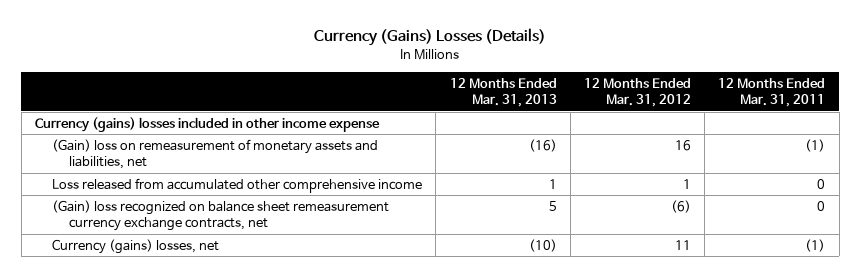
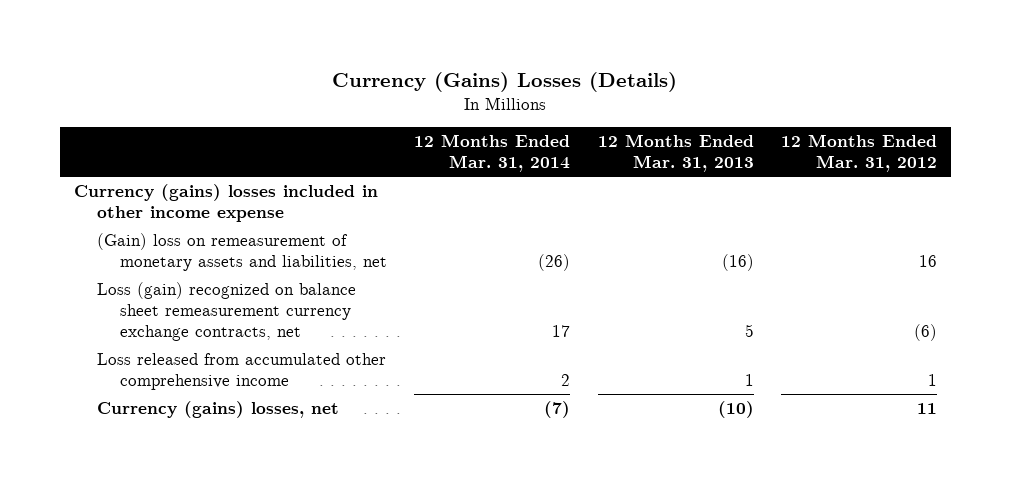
- | 12 Months Ended Mar. 31, 2013 | 12 Months Ended Mar. 31, 2012 | 12 Months Ended Mar. 31, 2011
+ | 12 Months Ended Mar. 31, 2014 | 12 Months Ended Mar. 31, 2013 | 12 Months Ended Mar. 31, 2012
+ Loss (gain) recognized on balance sheet remeasurement currency exchange contracts, net | 17 | 5 | (6)
- (Gain) loss recognized on balance sheet remeasurement currency exchange contracts, net | 5 | (6) | 0

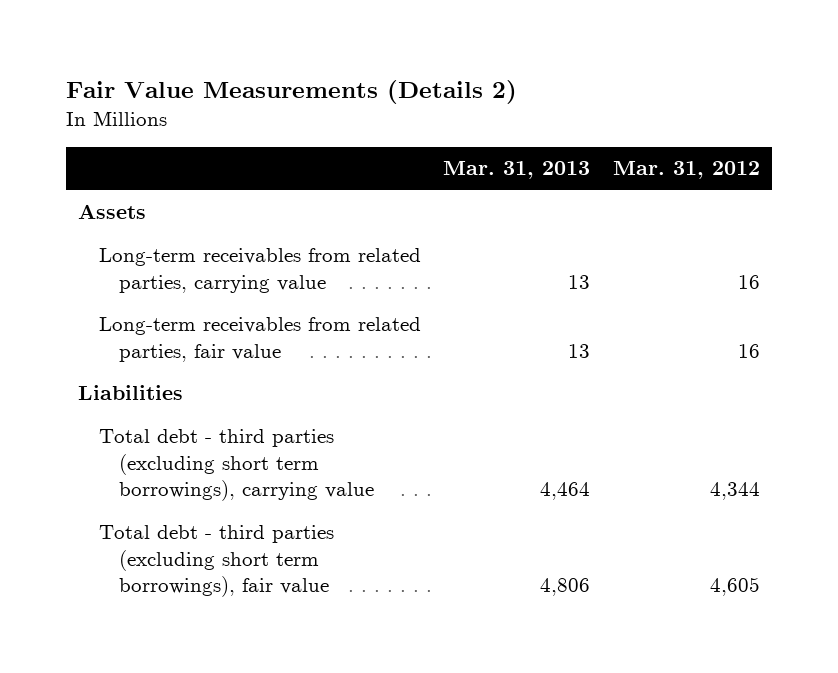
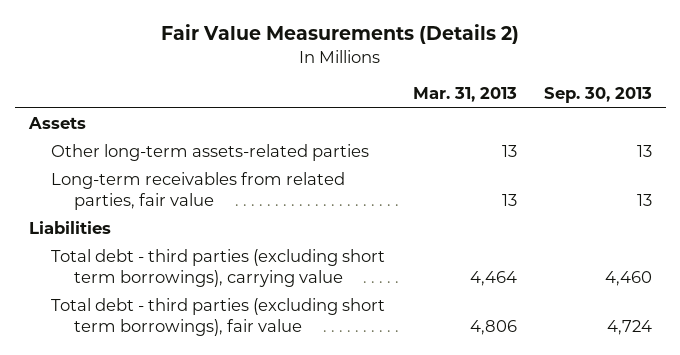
- | Mar. 31, 2013 | Mar. 31, 2012
+ | Mar. 31, 2013 | Sep. 30, 2013
- Long-term receivables from related parties, carrying value | 13 | 16
+ Other long-term assets-related parties | 13 | 13

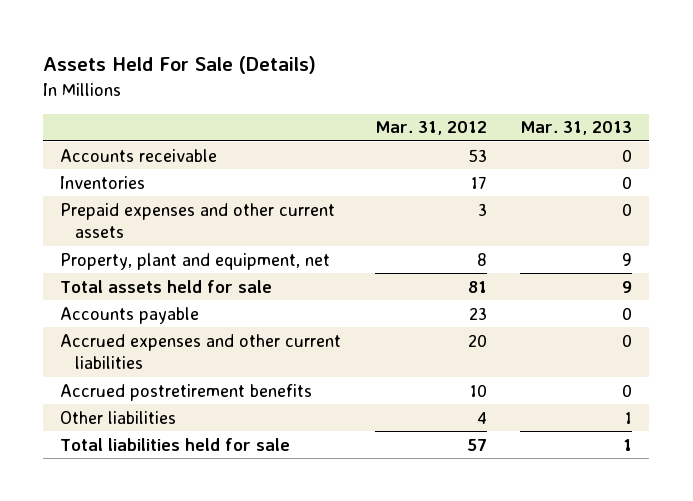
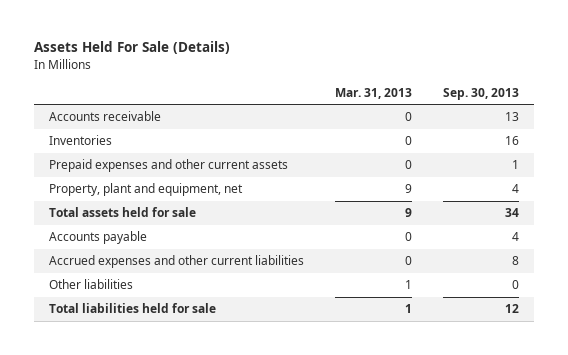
- | Mar. 31, 2012 | Mar. 31, 2013
+ | Mar. 31, 2013 | Sep. 30, 2013
- Accrued postretirement benefits | 10 | 0

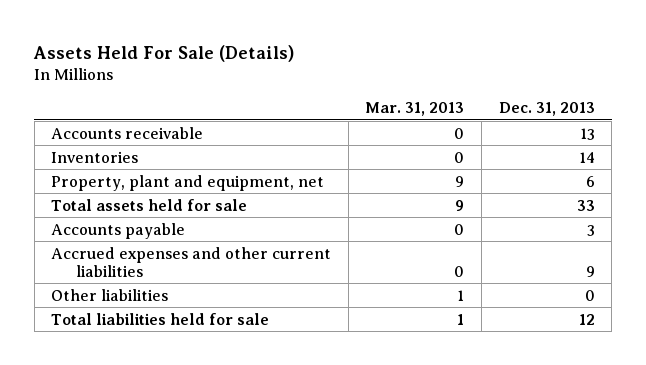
- | Mar. 31, 2013 | Sep. 30, 2013
+ | Mar. 31, 2013 | Dec. 31, 2013
- Prepaid expenses and other current assets | 0 | 1

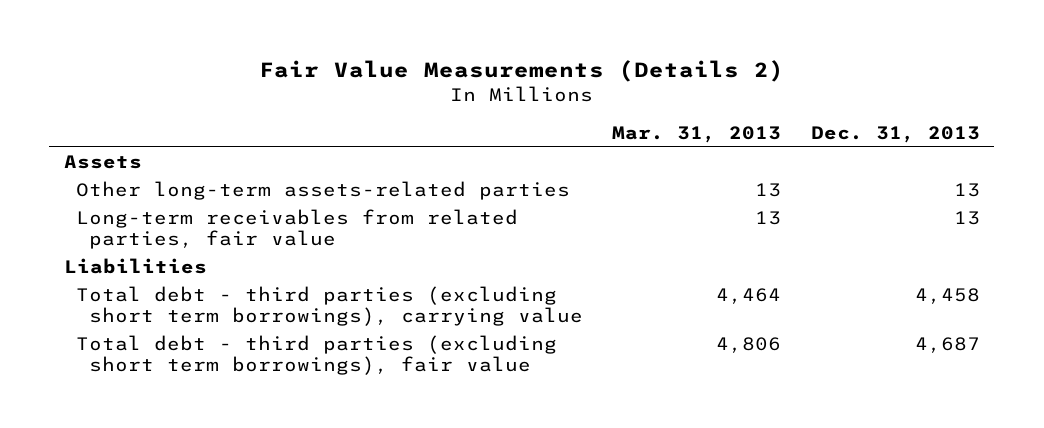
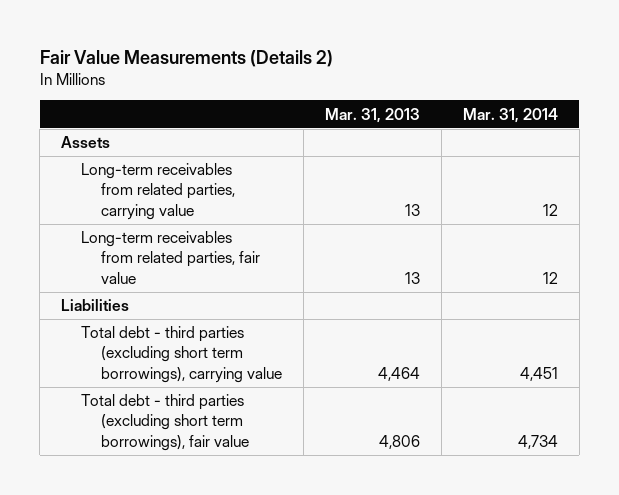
- | Mar. 31, 2013 | Dec. 31, 2013
+ | Mar. 31, 2013 | Mar. 31, 2014
- Other long-term assets-related parties | 13 | 13
+ Long-term receivables from related parties, carrying value | 13 | 12

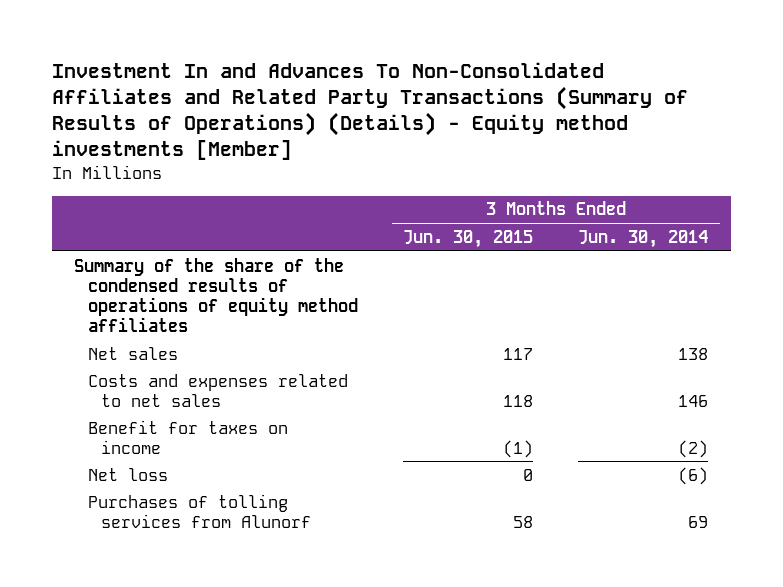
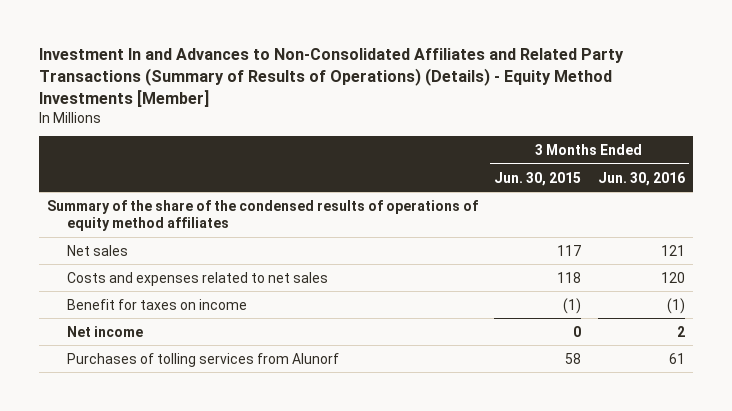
- Investment In and Advances To Non-Consolidated Affiliates and Related Party Transactions (Summary of Results of Operations) (Details) - Equity method investments [Member]
+ Investment In and Advances to Non-Consolidated Affiliates and Related Party Transactions (Summary of Results of Operations) (Details) - Equity Method Investments [Member]
- | 3 Months Ended Jun. 30, 2015 | 3 Months Ended Jun. 30, 2014
+ | 3 Months Ended Jun. 30, 2015 | 3 Months Ended Jun. 30, 2016
- Net loss | 0 | (6)
+ Net income | 0 | 2

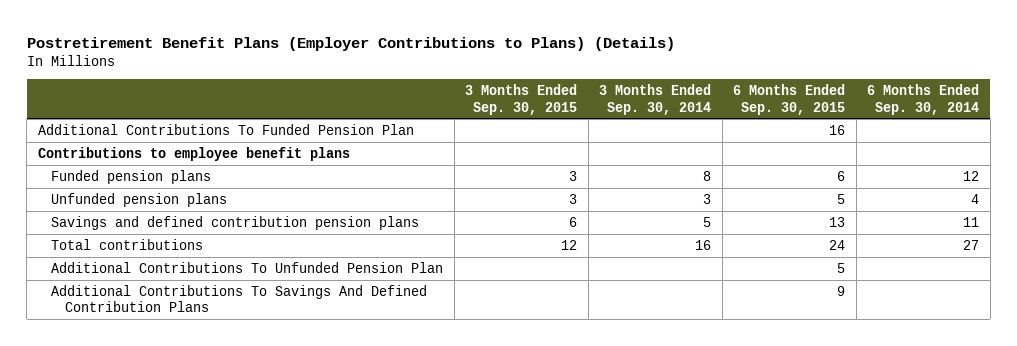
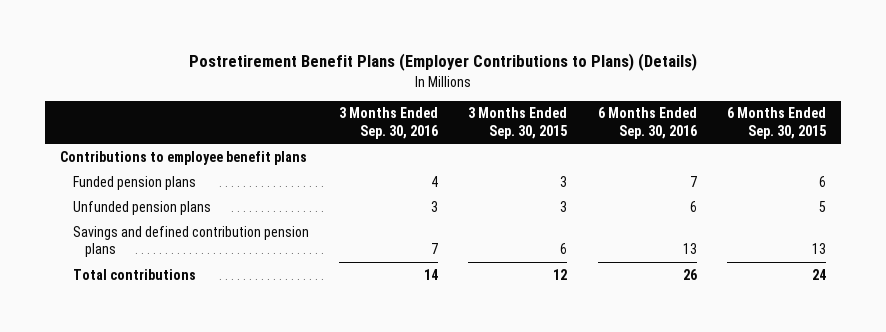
- | 3 Months Ended Sep. 30, 2015 | 3 Months Ended Sep. 30, 2014 | 6 Months Ended Sep. 30, 2015 | 6 Months Ended Sep. 30, 2014
+ | 3 Months Ended Sep. 30, 2016 | 3 Months Ended Sep. 30, 2015 | 6 Months Ended Sep. 30, 2016 | 6 Months Ended Sep. 30, 2015
- Additional Contributions To Funded Pension Plan | | | 16 |
- Additional Contributions To Unfunded Pension Plan | | | 5 |
- Additional Contributions To Savings And Defined Contribution Plans | | | 9 |

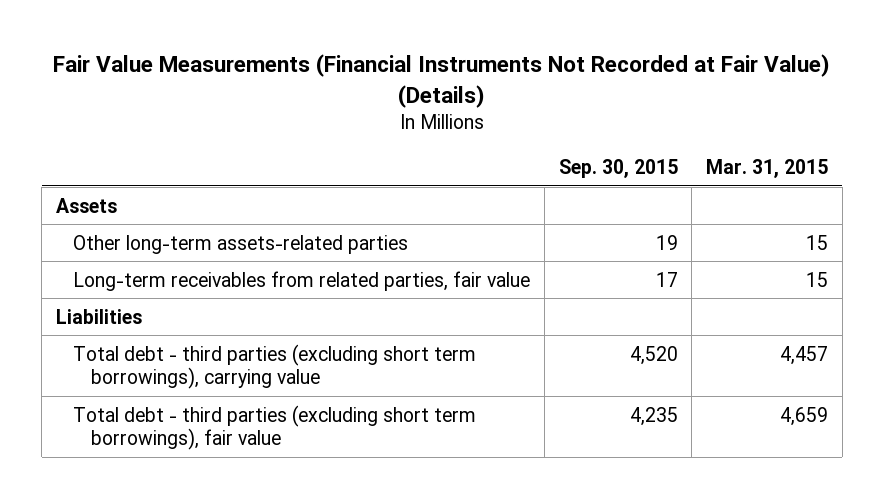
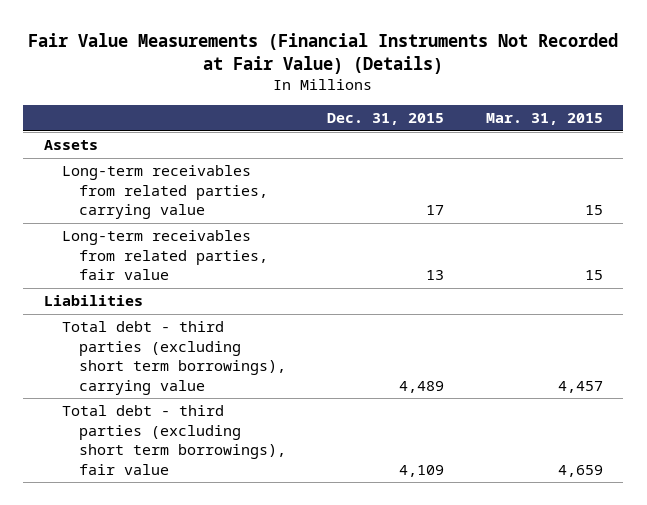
- | Sep. 30, 2015 | Mar. 31, 2015
+ | Dec. 31, 2015 | Mar. 31, 2015
- Other long-term assets-related parties | 19 | 15
+ Long-term receivables from related parties, carrying value | 17 | 15

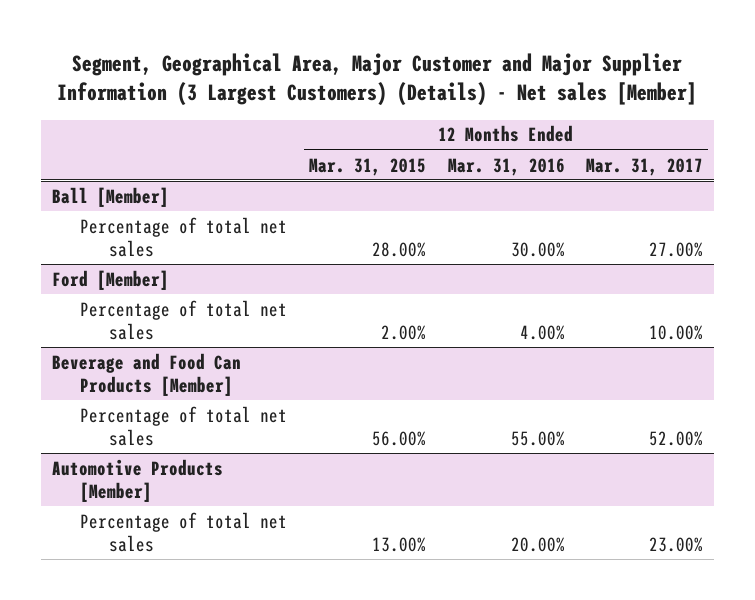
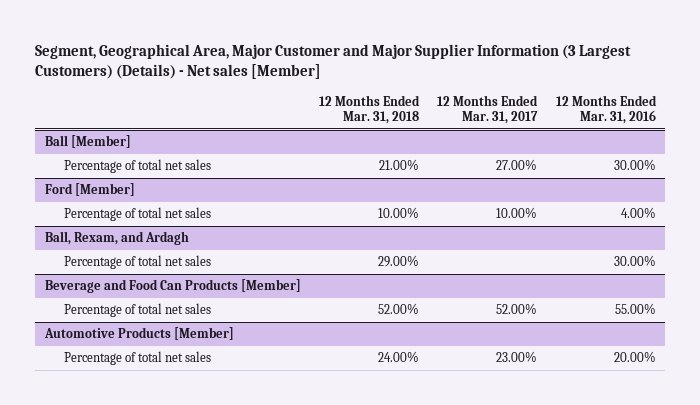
- | 12 Months Ended Mar. 31, 2015 | 12 Months Ended Mar. 31, 2016 | 12 Months Ended Mar. 31, 2017
+ | 12 Months Ended Mar. 31, 2018 | 12 Months Ended Mar. 31, 2017 | 12 Months Ended Mar. 31, 2016
+ Ball, Rexam, and Ardagh
+ Percentage of total net sales | 29.00% | | 30.00%

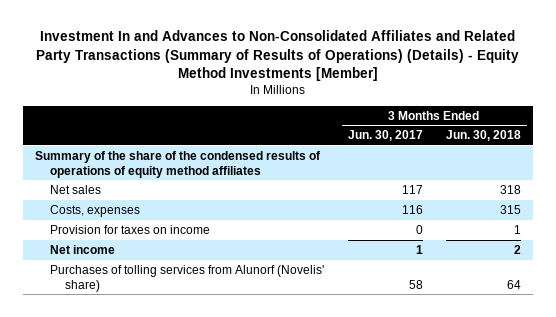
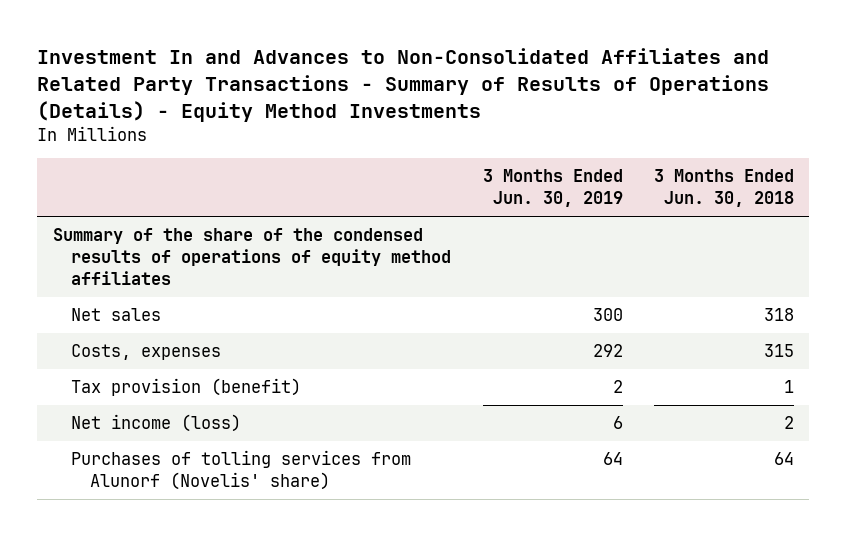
- Investment In and Advances to Non-Consolidated Affiliates and Related Party Transactions (Summary of Results of Operations) (Details) - Equity Method Investments [Member]
+ Investment In and Advances to Non-Consolidated Affiliates and Related Party Transactions - Summary of Results of Operations (Details) - Equity Method Investments
- | 3 Months Ended Jun. 30, 2017 | 3 Months Ended Jun. 30, 2018
+ | 3 Months Ended Jun. 30, 2019 | 3 Months Ended Jun. 30, 2018
- Provision for taxes on income | 0 | 1
- Net income | 1 | 2
+ Tax provision (benefit) | 2 | 1
+ Net income (loss) | 6 | 2

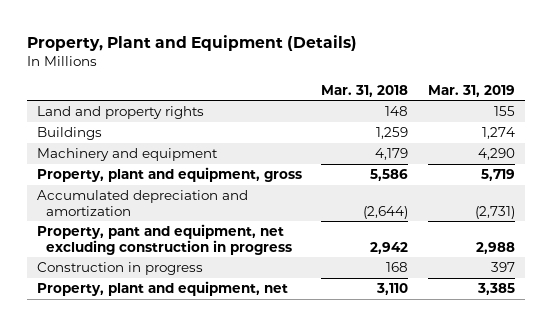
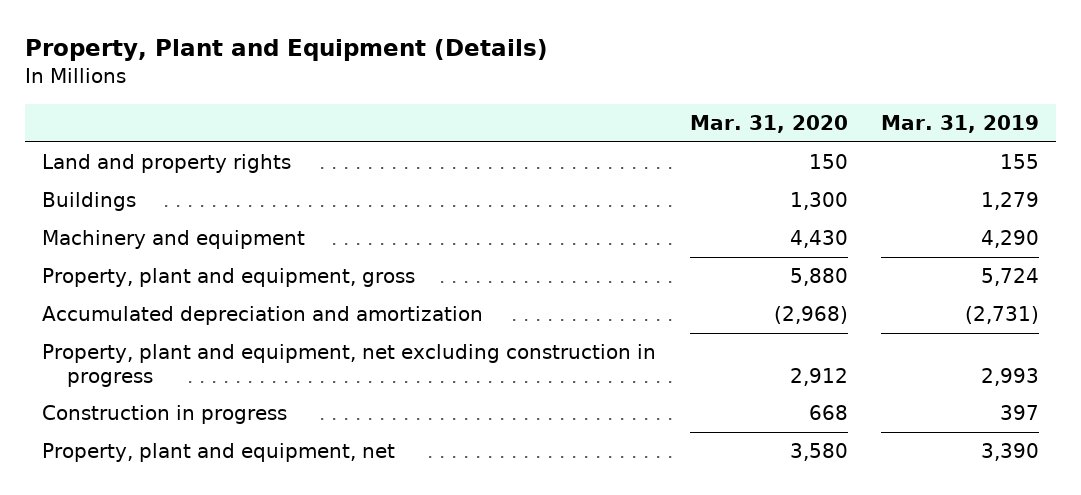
- | Mar. 31, 2018 | Mar. 31, 2019
+ | Mar. 31, 2020 | Mar. 31, 2019
- Buildings | 1,259 | 1,274
+ Buildings | 1,300 | 1,279
- Property, plant and equipment, gross | 5,586 | 5,719
+ Property, plant and equipment, gross | 5,880 | 5,724
- Property, pant and equipment, net excluding construction in progress | 2,942 | 2,988
+ Property, plant and equipment, net excluding construction in progress | 2,912 | 2,993
- Property, plant and equipment, net | 3,110 | 3,385
+ Property, plant and equipment, net | 3,580 | 3,390

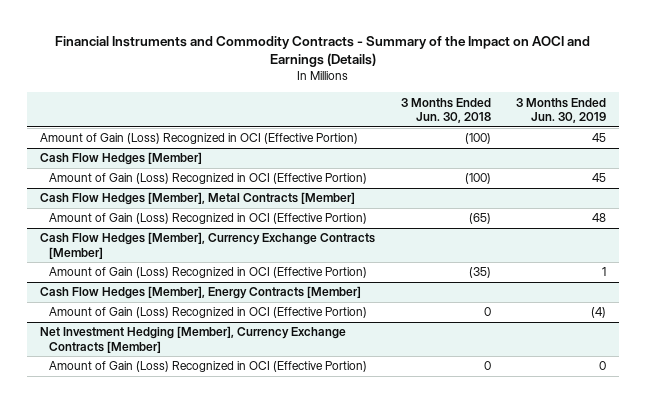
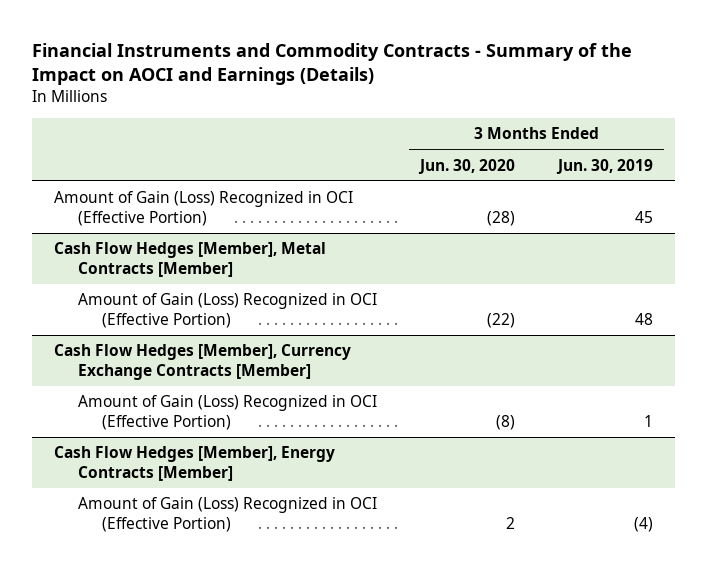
- | 3 Months Ended Jun. 30, 2018 | 3 Months Ended Jun. 30, 2019
+ | 3 Months Ended Jun. 30, 2020 | 3 Months Ended Jun. 30, 2019
- Cash Flow Hedges [Member]
- Amount of Gain (Loss) Recognized in OCI (Effective Portion) | (100) | 45
- Net Investment Hedging [Member], Currency Exchange Contracts [Member]
- Amount of Gain (Loss) Recognized in OCI (Effective Portion) | 0 | 0

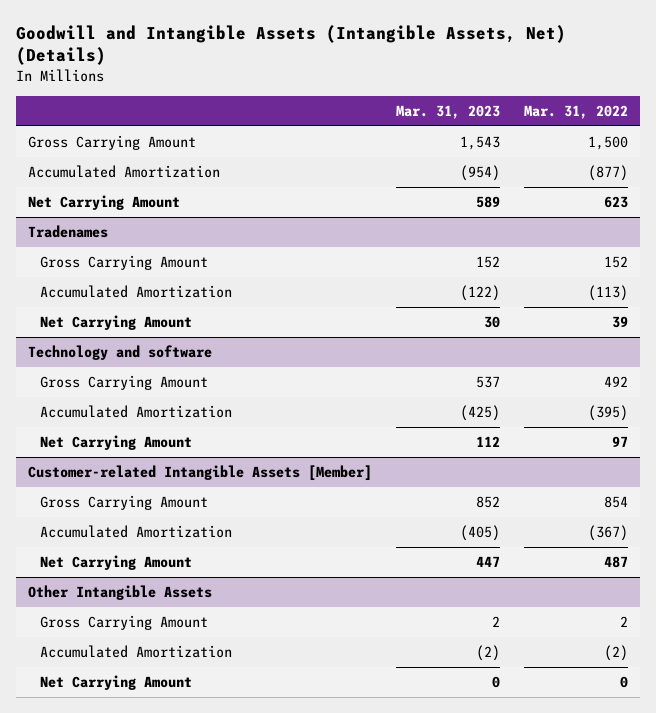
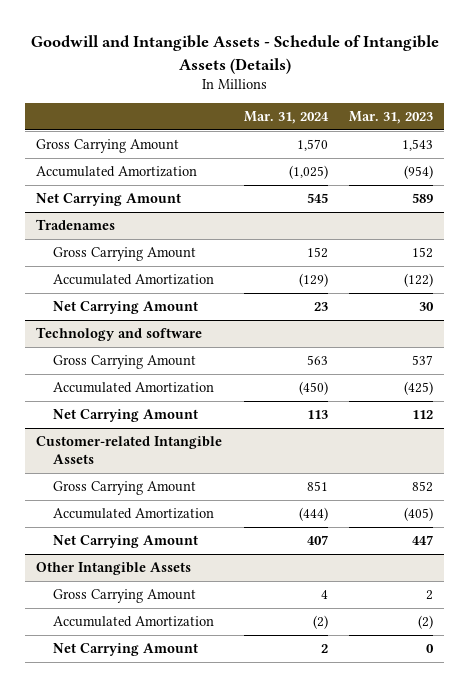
- Goodwill and Intangible Assets (Intangible Assets, Net) (Details)
+ Goodwill and Intangible Assets - Schedule of Intangible Assets (Details)
- | Mar. 31, 2023 | Mar. 31, 2022
+ | Mar. 31, 2024 | Mar. 31, 2023
- Customer-related Intangible Assets [Member]
+ Customer-related Intangible Assets

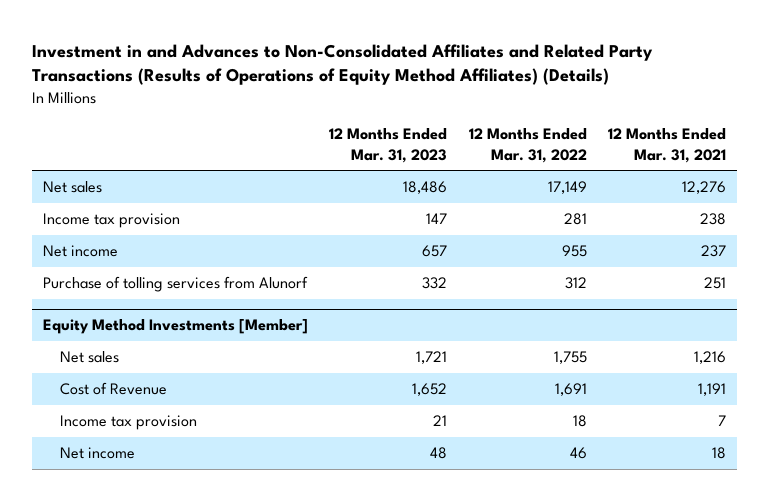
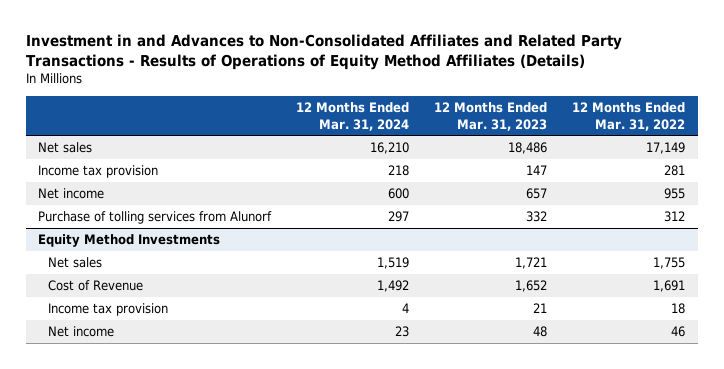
- Investment in and Advances to Non-Consolidated Affiliates and Related Party Transactions (Results of Operations of Equity Method Affiliates) (Details)
+ Investment in and Advances to Non-Consolidated Affiliates and Related Party Transactions - Results of Operations of Equity Method Affiliates (Details)
- | 12 Months Ended Mar. 31, 2023 | 12 Months Ended Mar. 31, 2022 | 12 Months Ended Mar. 31, 2021
+ | 12 Months Ended Mar. 31, 2024 | 12 Months Ended Mar. 31, 2023 | 12 Months Ended Mar. 31, 2022
- Equity Method Investments [Member]
+ Equity Method Investments

